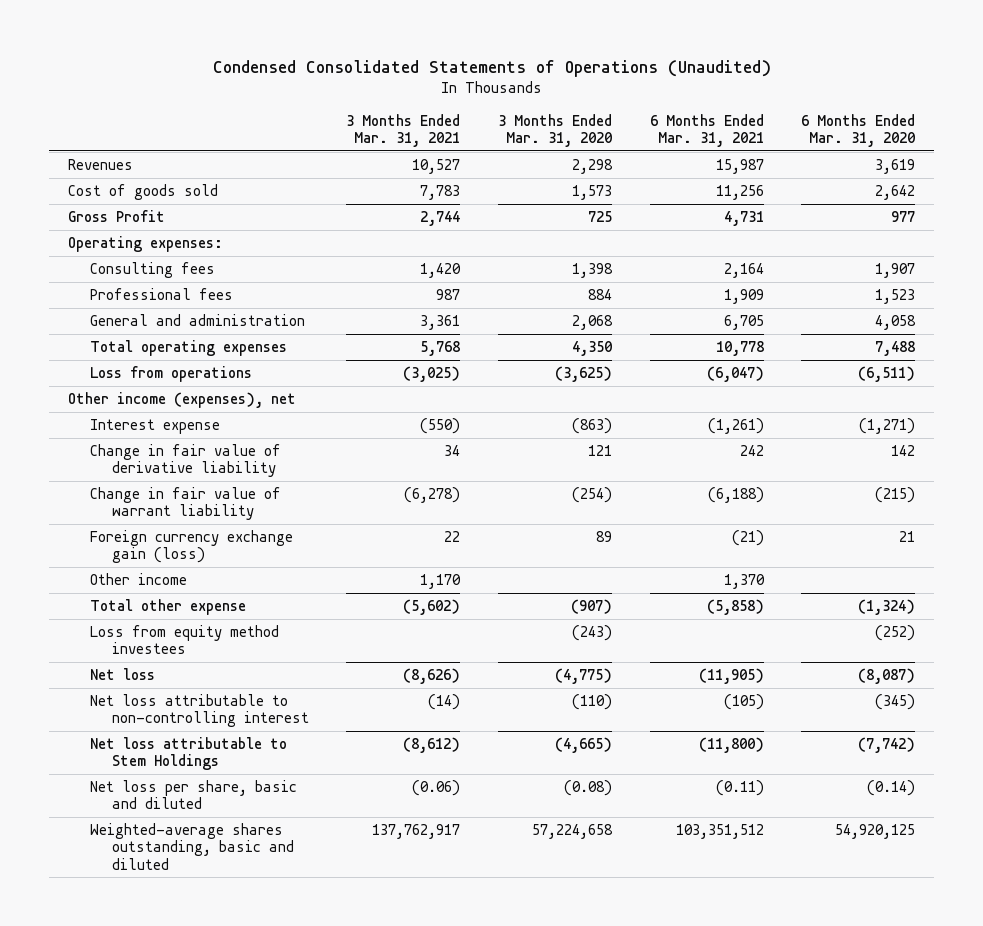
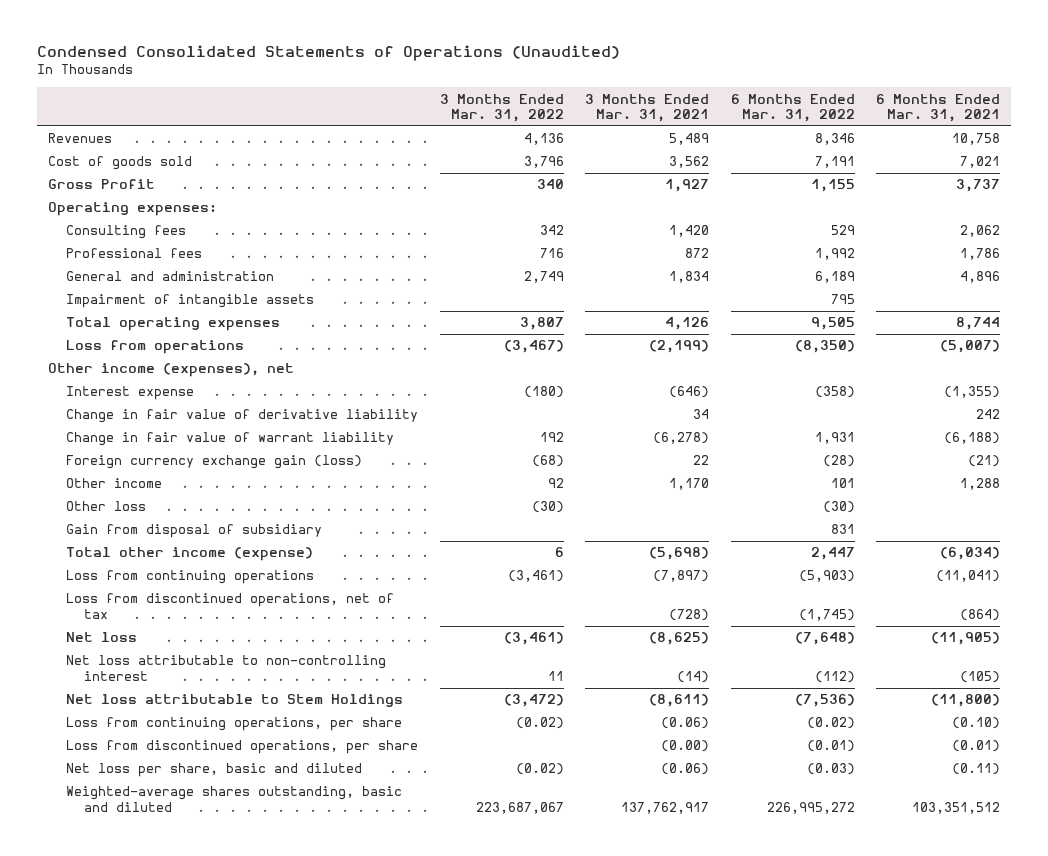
- | 3 Months Ended Mar. 31, 2021 | 3 Months Ended Mar. 31, 2020 | 6 Months Ended Mar. 31, 2021 | 6 Months Ended Mar. 31, 2020
+ | 3 Months Ended Mar. 31, 2022 | 3 Months Ended Mar. 31, 2021 | 6 Months Ended Mar. 31, 2022 | 6 Months Ended Mar. 31, 2021
- Revenues | 10,527 | 2,298 | 15,987 | 3,619
- Cost of goods sold | 7,783 | 1,573 | 11,256 | 2,642
- Gross Profit | 2,744 | 725 | 4,731 | 977
+ Revenues | 4,136 | 5,489 | 8,346 | 10,758
+ Cost of goods sold | 3,796 | 3,562 | 7,191 | 7,021
+ Gross Profit | 340 | 1,927 | 1,155 | 3,737
- Consulting fees | 1,420 | 1,398 | 2,164 | 1,907
- Professional fees | 987 | 884 | 1,909 | 1,523
- General and administration | 3,361 | 2,068 | 6,705 | 4,058
- Total operating expenses | 5,768 | 4,350 | 10,778 | 7,488
- Loss from operations | (3,025) | (3,625) | (6,047) | (6,511)
+ Consulting fees | 342 | 1,420 | 529 | 2,062
+ Professional fees | 716 | 872 | 1,992 | 1,786
+ General and administration | 2,749 | 1,834 | 6,189 | 4,896
+ Impairment of intangible assets | | | 795 |
+ Total operating expenses | 3,807 | 4,126 | 9,505 | 8,744
+ Loss from operations | (3,467) | (2,199) | (8,350) | (5,007)
- Interest expense | (550) | (863) | (1,261) | (1,271)
+ Interest expense | (180) | (646) | (358) | (1,355)
- Other income | 1,170 | | 1,370 |
- Total other expense | (5,602) | (907) | (5,858) | (1,324)
- Loss from equity method investees | | (243) | | (252)
- Net loss | (8,626) | (4,775) | (11,905) | (8,087)
+ Other income | 92 | 1,170 | 101 | 1,288
+ Other loss | (30) | | (30) |
+ Gain from disposal of subsidiary | | | 831 |
+ Total other income (expense) | 6 | (5,698) | 2,447 | (6,034)
+ Loss from continuing operations | (3,461) | (7,897) | (5,903) | (11,041)
+ Loss from discontinued operations, net of tax | | (728) | (1,745) | (864)
+ Net loss | (3,461) | (8,625) | (7,648) | (11,905)
- Net loss attributable to Stem Holdings | (8,612) | (4,665) | (11,800) | (7,742)
+ Net loss attributable to Stem Holdings | (3,472) | (8,611) | (7,536) | (11,800)
+ Loss from continuing operations, per share | (0.02) | (0.06) | (0.02) | (0.10)
+ Loss from discontinued operations, per share | | (0.00) | (0.01) | (0.01)

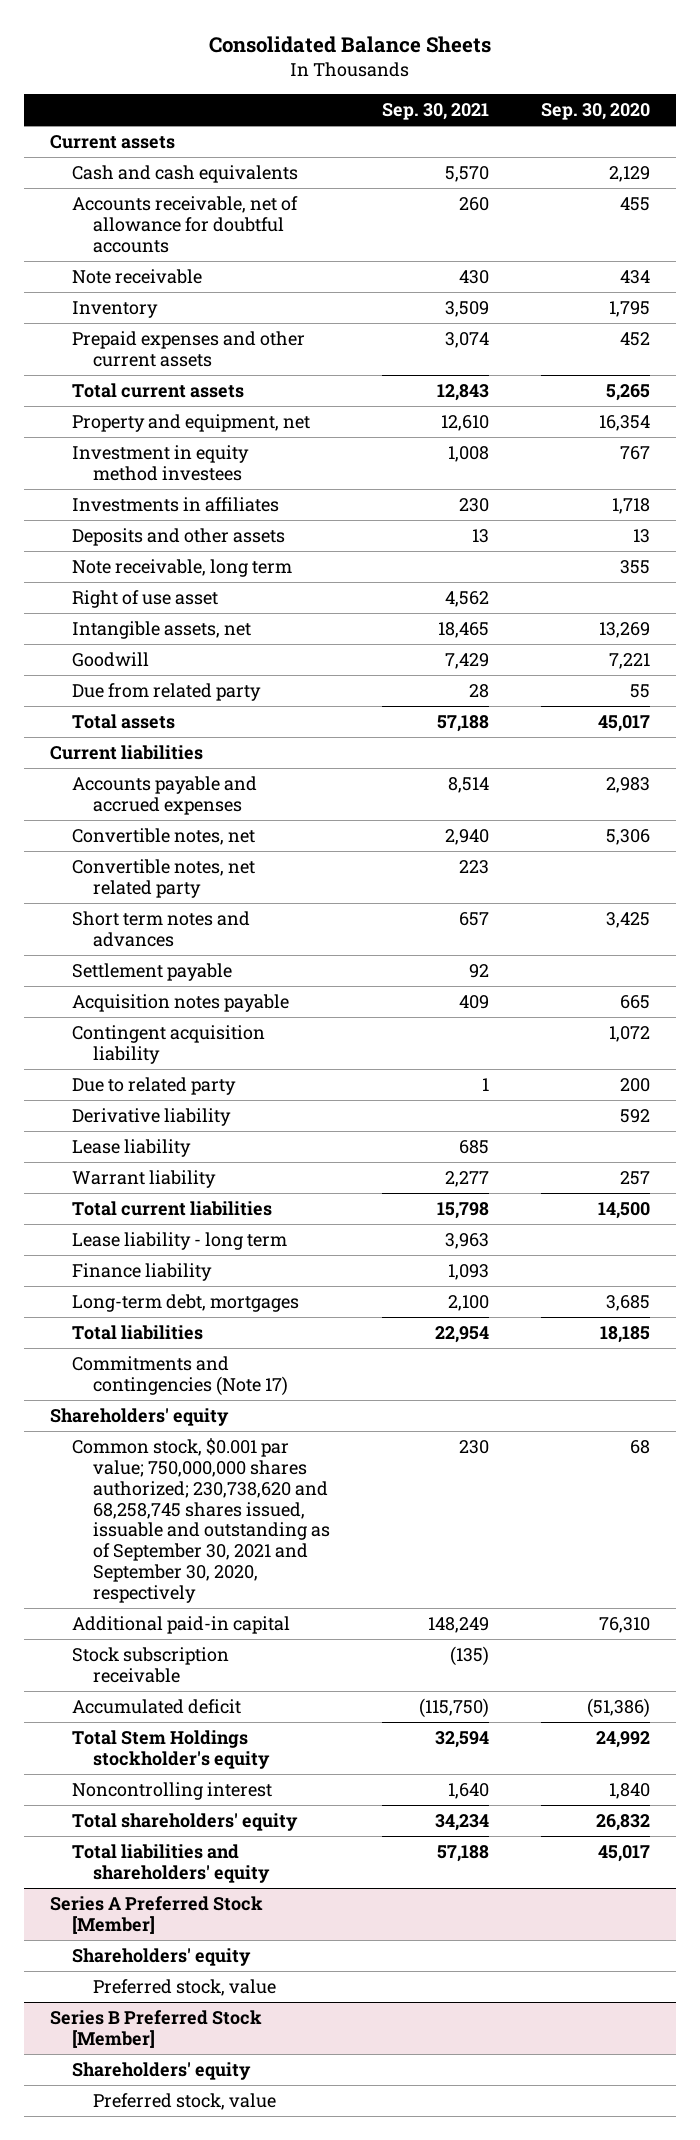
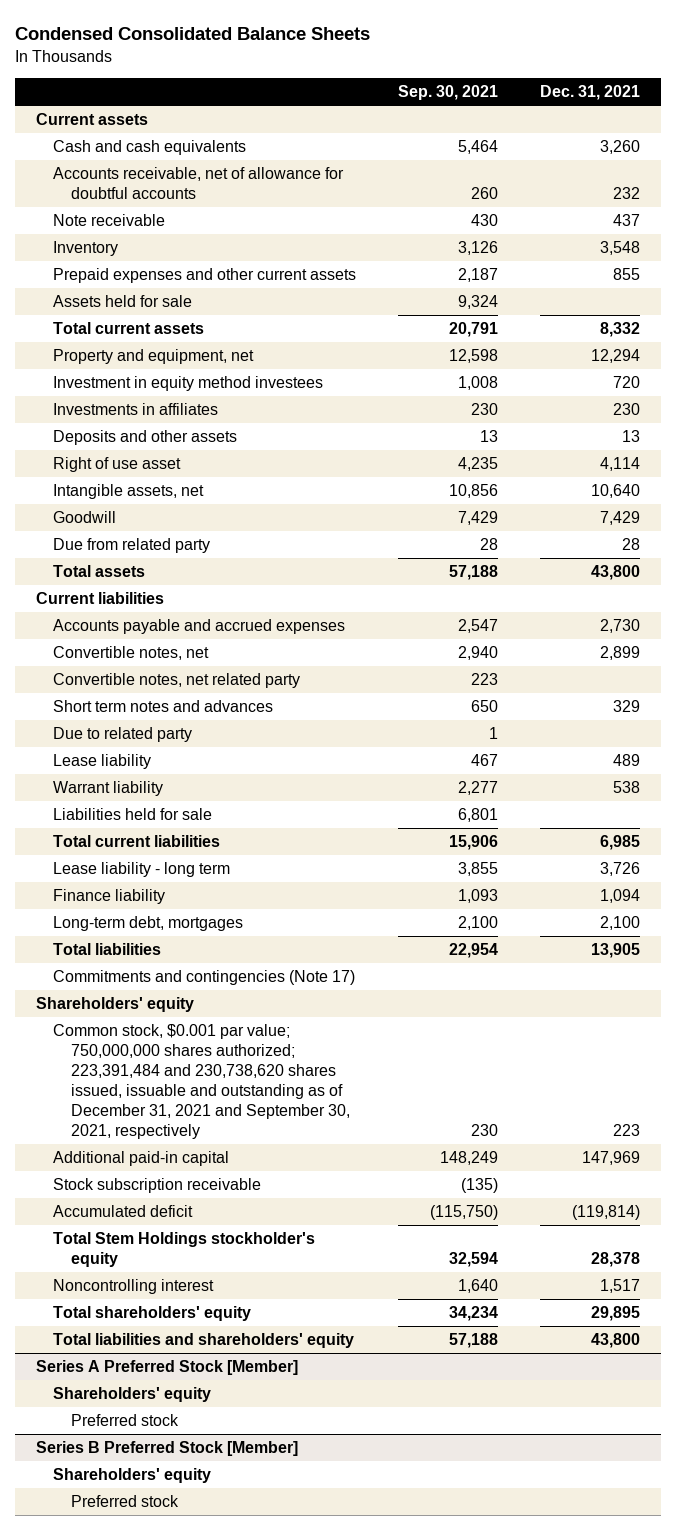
- Consolidated Balance Sheets
+ Condensed Consolidated Balance Sheets
- | Sep. 30, 2021 | Sep. 30, 2020
+ | Sep. 30, 2021 | Dec. 31, 2021
- Cash and cash equivalents | 5,570 | 2,129
+ Cash and cash equivalents | 5,464 | 3,260
- Inventory | 3,509 | 1,795
- Prepaid expenses and other current assets | 3,074 | 452
- Total current assets | 12,843 | 5,265
- Property and equipment, net | 12,610 | 16,354
+ Inventory | 3,126 | 3,548
+ Prepaid expenses and other current assets | 2,187 | 855
+ Assets held for sale | 9,324 |
+ Total current assets | 20,791 | 8,332
+ Property and equipment, net | 12,598 | 12,294
- Note receivable, long term | | 355
- Right of use asset | 4,562 |
- Intangible assets, net | 18,465 | 13,269
+ Right of use asset | 4,235 | 4,114
+ Intangible assets, net | 10,856 | 10,640
- Accounts payable and accrued expenses | 8,514 | 2,983
+ Accounts payable and accrued expenses | 2,547 | 2,730
- Short term notes and advances | 657 | 3,425
- Settlement payable | 92 |
- Acquisition notes payable | 409 | 665
- Contingent acquisition liability | | 1,072
+ Short term notes and advances | 650 | 329
- Derivative liability | | 592
- Lease liability | 685 |
+ Lease liability | 467 | 489
- Total current liabilities | 15,798 | 14,500
- Lease liability - long term | 3,963 |
+ Liabilities held for sale | 6,801 |
+ Total current liabilities | 15,906 | 6,985
+ Lease liability - long term | 3,855 | 3,726
- Common stock, $0.001 par value; 750,000,000 shares authorized; 230,738,620 and 68,258,745 shares issued, issuable and outstanding as of September 30, 2021 and September 30, 2020, respectively | 230 | 68
+ Common stock, $0.001 par value; 750,000,000 shares authorized; 223,391,484 and 230,738,620 shares issued, issuable and outstanding as of December 31, 2021 and September 30, 2021, respectively | 230 | 223
@ Series A Preferred Stock [Member]
- Preferred stock, value
+ Preferred stock
@ Series B Preferred Stock [Member]
- Preferred stock, value
+ Preferred stock

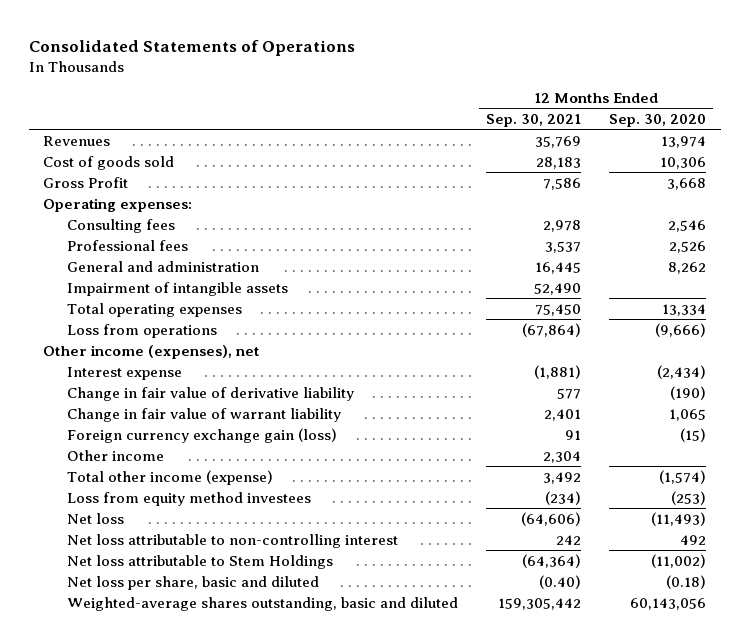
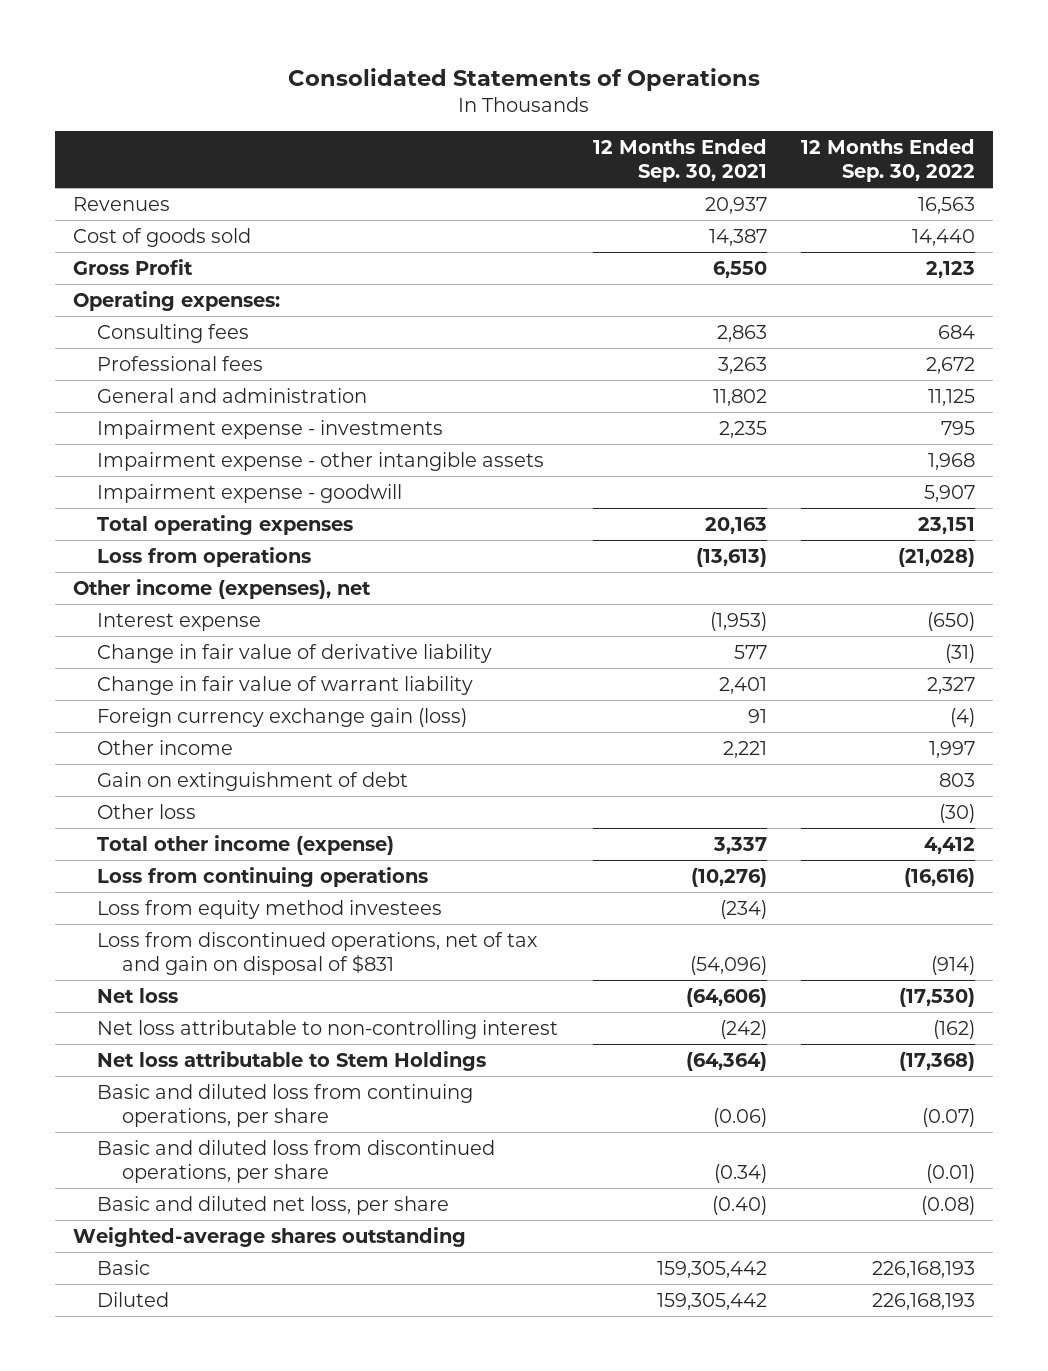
- | 12 Months Ended Sep. 30, 2021 | 12 Months Ended Sep. 30, 2020
+ | 12 Months Ended Sep. 30, 2021 | 12 Months Ended Sep. 30, 2022
- Revenues | 35,769 | 13,974
- Cost of goods sold | 28,183 | 10,306
- Gross Profit | 7,586 | 3,668
+ Revenues | 20,937 | 16,563
+ Cost of goods sold | 14,387 | 14,440
+ Gross Profit | 6,550 | 2,123
- Consulting fees | 2,978 | 2,546
- Professional fees | 3,537 | 2,526
- General and administration | 16,445 | 8,262
- Impairment of intangible assets | 52,490 |
- Total operating expenses | 75,450 | 13,334
- Loss from operations | (67,864) | (9,666)
+ Consulting fees | 2,863 | 684
+ Professional fees | 3,263 | 2,672
+ General and administration | 11,802 | 11,125
+ Impairment expense - investments | 2,235 | 795
+ Impairment expense - other intangible assets | | 1,968
+ Impairment expense - goodwill | | 5,907
+ Total operating expenses | 20,163 | 23,151
+ Loss from operations | (13,613) | (21,028)
- Interest expense | (1,881) | (2,434)
+ Interest expense | (1,953) | (650)
- Other income | 2,304 |
- Total other income (expense) | 3,492 | (1,574)
+ Other income | 2,221 | 1,997
+ Gain on extinguishment of debt | | 803
+ Other loss | | (30)
+ Total other income (expense) | 3,337 | 4,412
+ Loss from continuing operations | (10,276) | (16,616)
+ Loss from discontinued operations, net of tax and gain on disposal of $831 | (54,096) | (914)
- Net loss attributable to non-controlling interest | 242 | 492
+ Net loss attributable to non-controlling interest | (242) | (162)
- Net loss per share, basic and diluted | (0.40) | (0.18)
- Weighted-average shares outstanding, basic and diluted | 159,305,442 | 60,143,056
+ Basic and diluted loss from continuing operations, per share | (0.06) | (0.07)
+ Basic and diluted loss from discontinued operations, per share | (0.34) | (0.01)
+ Basic and diluted net loss, per share | (0.40) | (0.08)
+ Weighted-average shares outstanding
+ Basic | 159,305,442 | 226,168,193
+ Diluted | 159,305,442 | 226,168,193

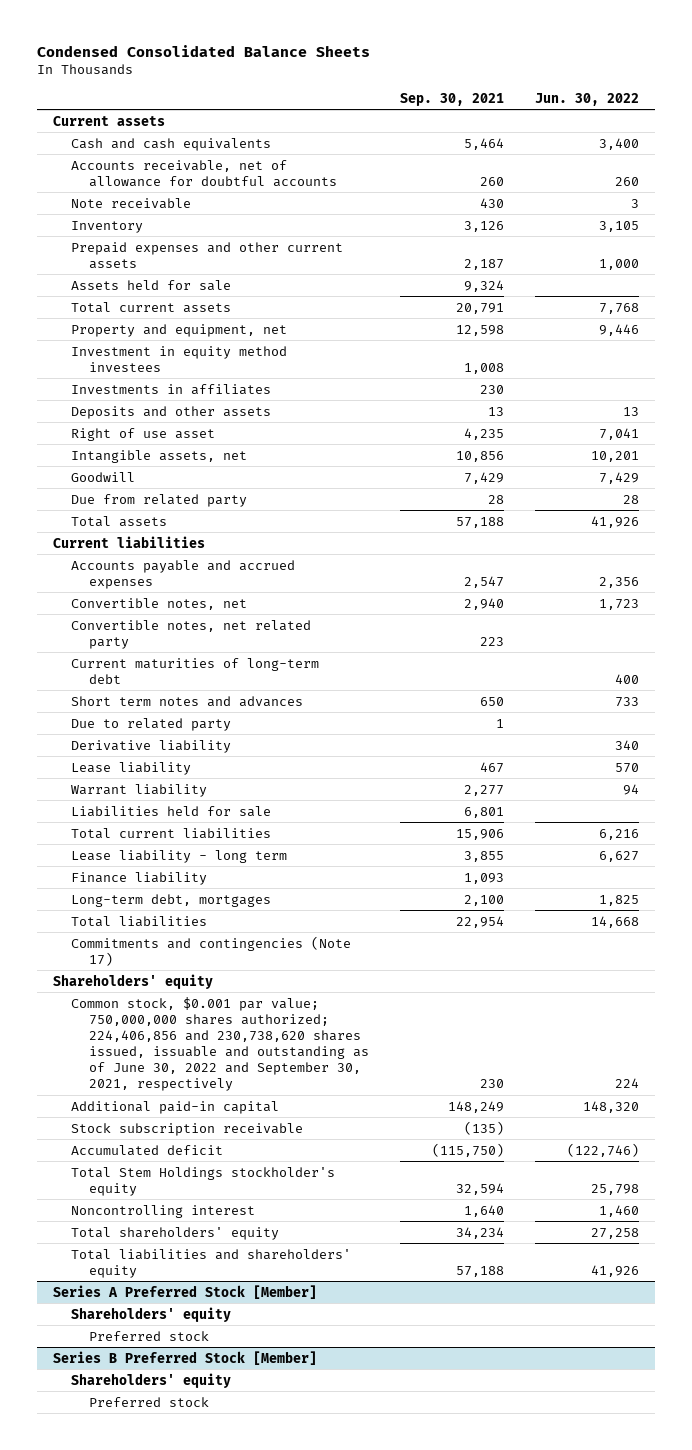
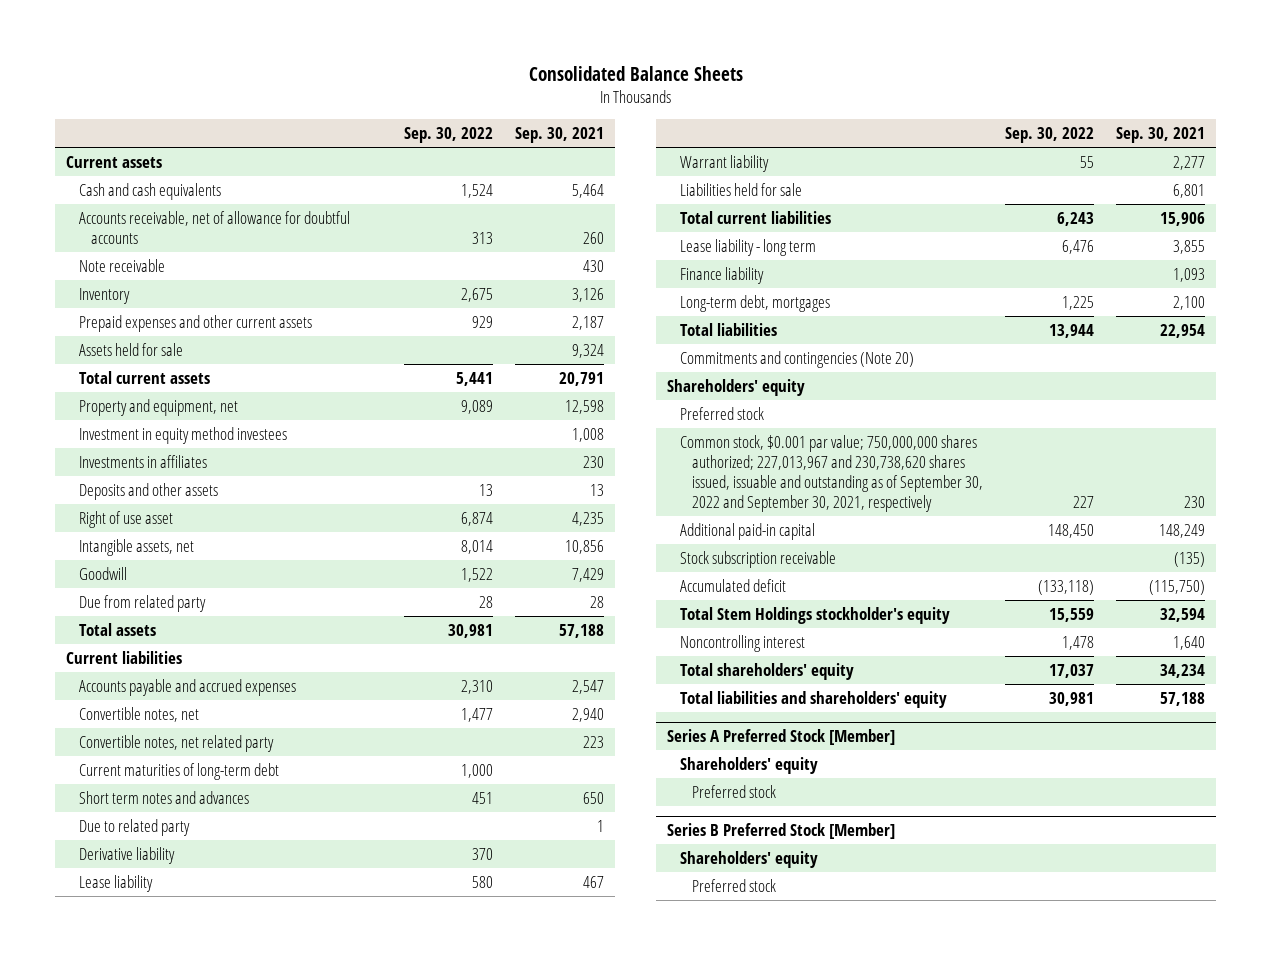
- Condensed Consolidated Balance Sheets
+ Consolidated Balance Sheets
- | Sep. 30, 2021 | Jun. 30, 2022
+ | Sep. 30, 2022 | Sep. 30, 2021
- Commitments and contingencies (Note 17)
+ Commitments and contingencies (Note 20)
- Common stock, $0.001 par value; 750,000,000 shares authorized; 224,406,856 and 230,738,620 shares issued, issuable and outstanding as of June 30, 2022 and September 30, 2021, respectively | 230 | 224
+ Preferred stock
+ Common stock, $0.001 par value; 750,000,000 shares authorized; 227,013,967 and 230,738,620 shares issued, issuable and outstanding as of September 30, 2022 and September 30, 2021, respectively | 227 | 230

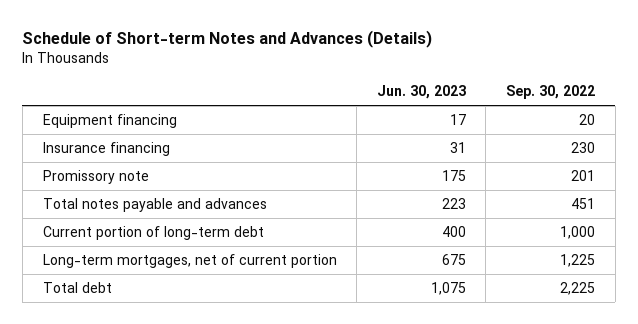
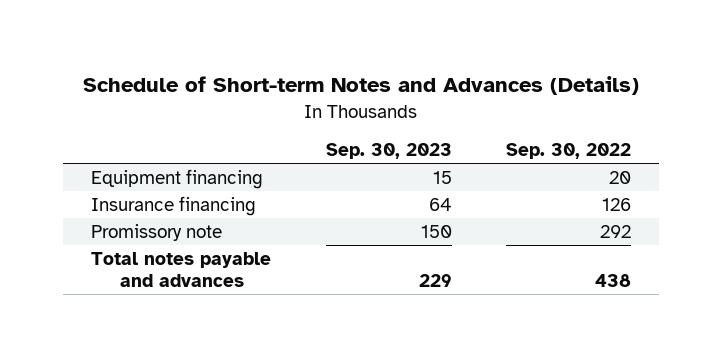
- | Jun. 30, 2023 | Sep. 30, 2022
+ | Sep. 30, 2023 | Sep. 30, 2022
- Insurance financing | 31 | 230
- Promissory note | 175 | 201
- Total notes payable and advances | 223 | 451
- Current portion of long-term debt | 400 | 1,000
- Long-term mortgages, net of current portion | 675 | 1,225
- Total debt | 1,075 | 2,225
+ Insurance financing | 64 | 126
+ Promissory note | 150 | 292
+ Total notes payable and advances | 229 | 438

